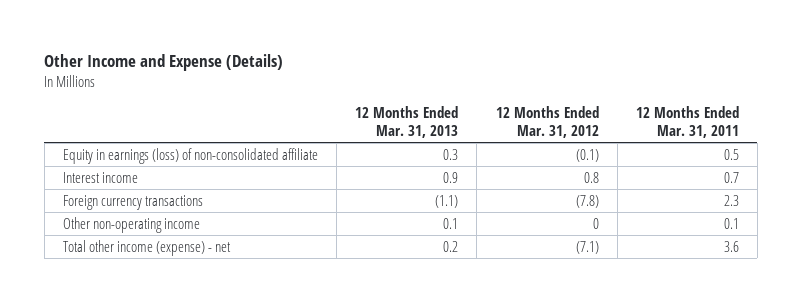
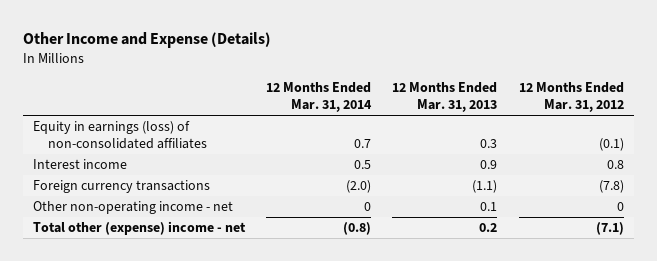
- | 12 Months Ended Mar. 31, 2013 | 12 Months Ended Mar. 31, 2012 | 12 Months Ended Mar. 31, 2011
+ | 12 Months Ended Mar. 31, 2014 | 12 Months Ended Mar. 31, 2013 | 12 Months Ended Mar. 31, 2012
- Equity in earnings (loss) of non-consolidated affiliate | 0.3 | (0.1) | 0.5
+ Equity in earnings (loss) of non-consolidated affiliates | 0.7 | 0.3 | (0.1)
- Other non-operating income | 0.1 | 0 | 0.1
- Total other income (expense) - net | 0.2 | (7.1) | 3.6
+ Other non-operating income - net | 0 | 0.1 | 0
+ Total other (expense) income - net | (0.8) | 0.2 | (7.1)

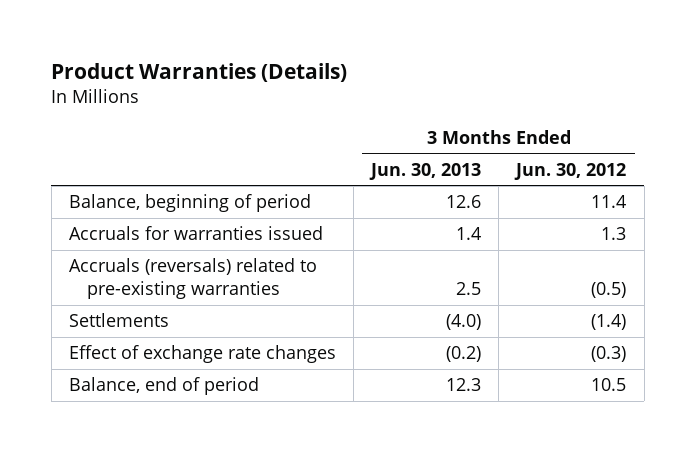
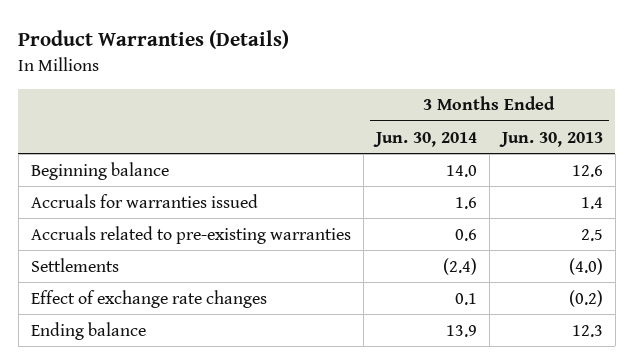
- | 3 Months Ended Jun. 30, 2013 | 3 Months Ended Jun. 30, 2012
+ | 3 Months Ended Jun. 30, 2014 | 3 Months Ended Jun. 30, 2013
- Balance, beginning of period | 12.6 | 11.4
+ Beginning balance | 14.0 | 12.6
- Accruals (reversals) related to pre-existing warranties | 2.5 | (0.5)
+ Accruals related to pre-existing warranties | 0.6 | 2.5
- Balance, end of period | 12.3 | 10.5
+ Ending balance | 13.9 | 12.3

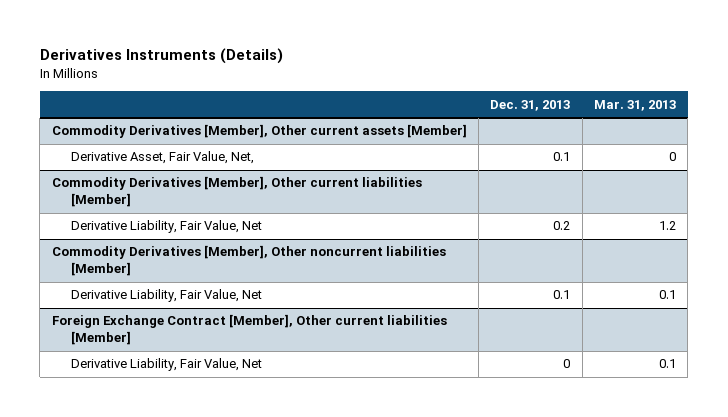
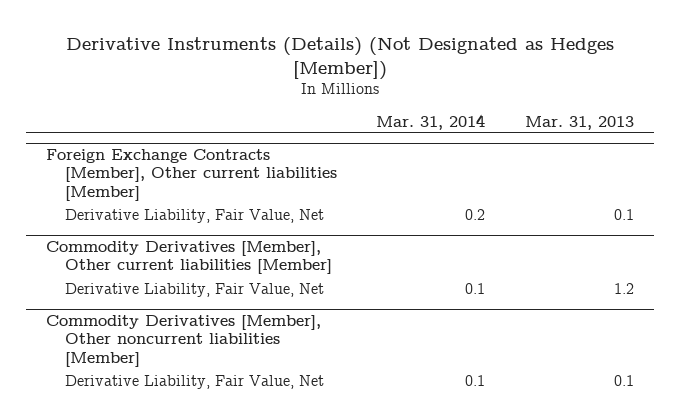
- Derivatives Instruments (Details)
+ Derivative Instruments (Details) (Not Designated as Hedges [Member])
- | Dec. 31, 2013 | Mar. 31, 2013
+ | Mar. 31, 2014 | Mar. 31, 2013
- Commodity Derivatives [Member], Other current assets [Member]
- Derivative Asset, Fair Value, Net, | 0.1 | 0
+ Foreign Exchange Contracts [Member], Other current liabilities [Member]
+ Derivative Liability, Fair Value, Net | 0.2 | 0.1
- Foreign Exchange Contract [Member], Other current liabilities [Member]
- Derivative Liability, Fair Value, Net | 0 | 0.1

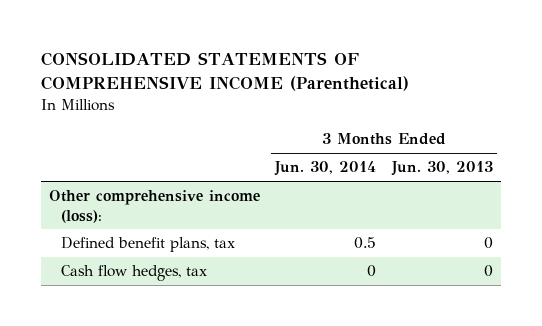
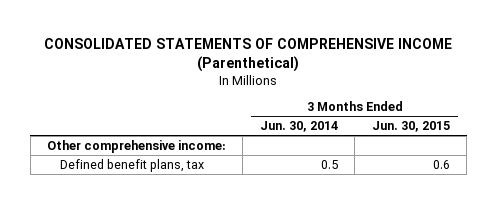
- | 3 Months Ended Jun. 30, 2014 | 3 Months Ended Jun. 30, 2013
+ | 3 Months Ended Jun. 30, 2014 | 3 Months Ended Jun. 30, 2015
- Other comprehensive income (loss):
+ Other comprehensive income:
- Cash flow hedges, tax | 0 | 0

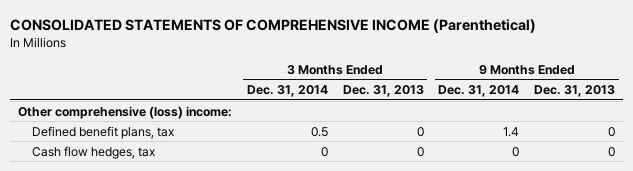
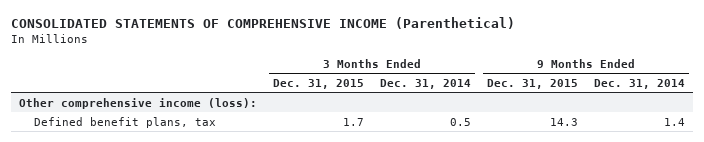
- | 3 Months Ended Dec. 31, 2014 | 3 Months Ended Dec. 31, 2013 | 9 Months Ended Dec. 31, 2014 | 9 Months Ended Dec. 31, 2013
+ | 3 Months Ended Dec. 31, 2015 | 3 Months Ended Dec. 31, 2014 | 9 Months Ended Dec. 31, 2015 | 9 Months Ended Dec. 31, 2014
- Other comprehensive (loss) income:
+ Other comprehensive income (loss):
- Cash flow hedges, tax | 0 | 0 | 0 | 0

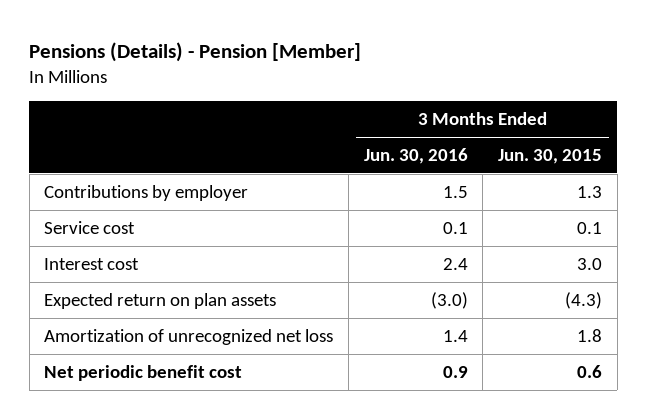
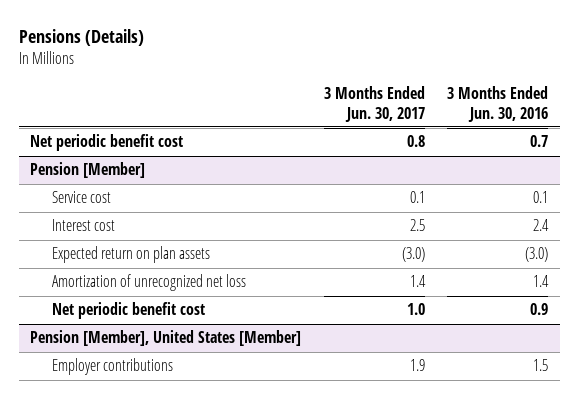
- Pensions (Details) - Pension [Member]
+ Pensions (Details)
- | 3 Months Ended Jun. 30, 2016 | 3 Months Ended Jun. 30, 2015
+ | 3 Months Ended Jun. 30, 2017 | 3 Months Ended Jun. 30, 2016
- Contributions by employer | 1.5 | 1.3
+ Net periodic benefit cost | 0.8 | 0.7
+ Pension [Member]
+ Pension [Member], United States [Member]
+ Employer contributions | 1.9 | 1.5

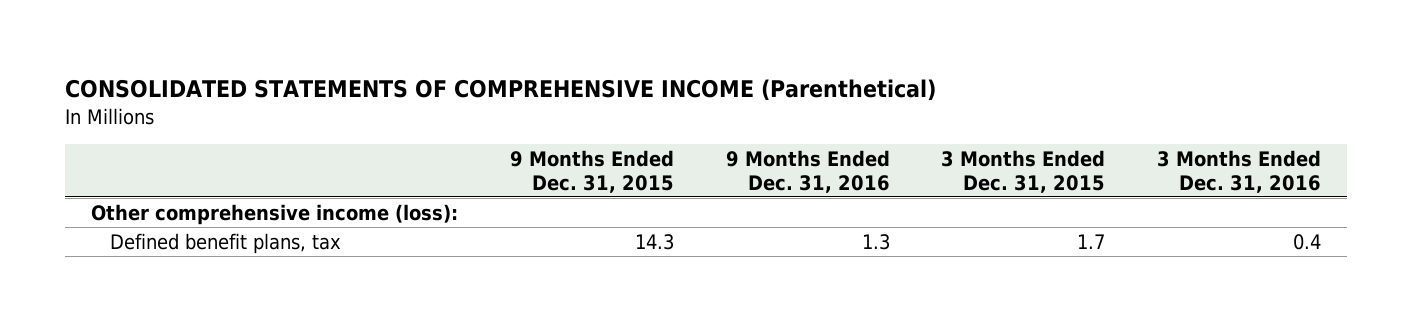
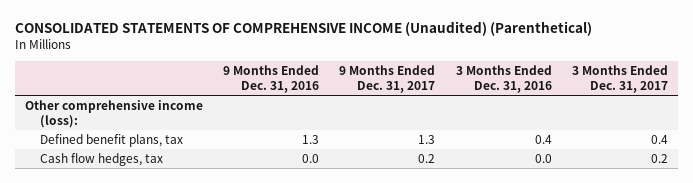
- CONSOLIDATED STATEMENTS OF COMPREHENSIVE INCOME (Parenthetical)
+ CONSOLIDATED STATEMENTS OF COMPREHENSIVE INCOME (Unaudited) (Parenthetical)
- | 9 Months Ended Dec. 31, 2015 | 9 Months Ended Dec. 31, 2016 | 3 Months Ended Dec. 31, 2015 | 3 Months Ended Dec. 31, 2016
+ | 9 Months Ended Dec. 31, 2016 | 9 Months Ended Dec. 31, 2017 | 3 Months Ended Dec. 31, 2016 | 3 Months Ended Dec. 31, 2017
+ Cash flow hedges, tax | 0.0 | 0.2 | 0.0 | 0.2

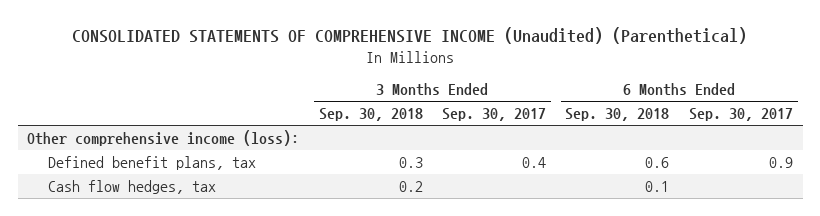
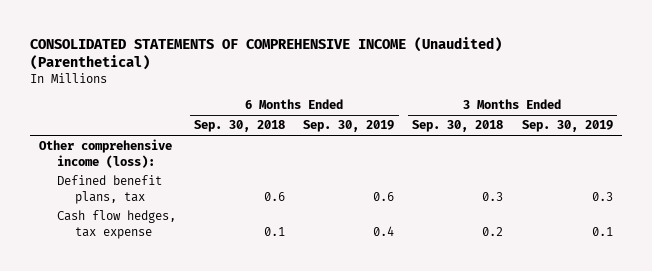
- | 3 Months Ended Sep. 30, 2018 | 3 Months Ended Sep. 30, 2017 | 6 Months Ended Sep. 30, 2018 | 6 Months Ended Sep. 30, 2017
+ | 6 Months Ended Sep. 30, 2018 | 6 Months Ended Sep. 30, 2019 | 3 Months Ended Sep. 30, 2018 | 3 Months Ended Sep. 30, 2019
- Cash flow hedges, tax | 0.2 | | 0.1 |
+ Cash flow hedges, tax expense | 0.1 | 0.4 | 0.2 | 0.1

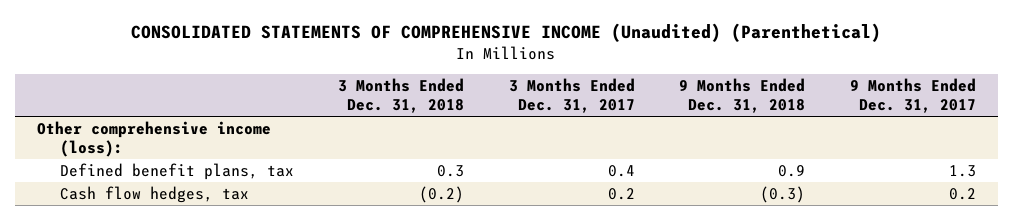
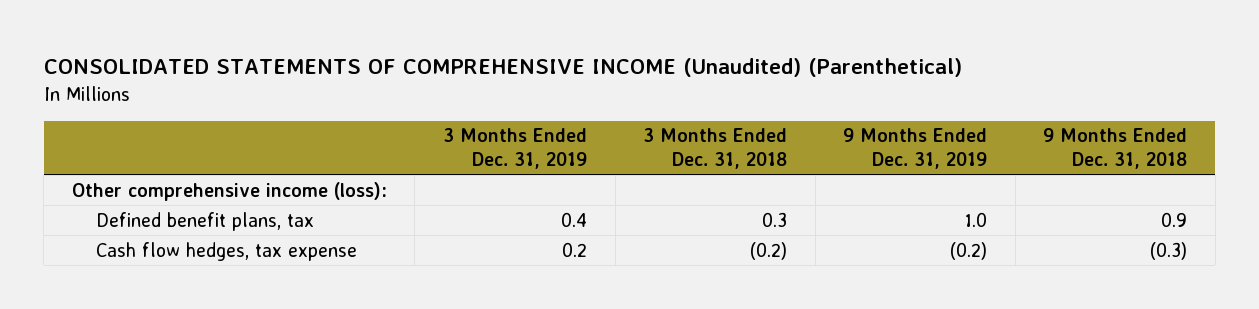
- | 3 Months Ended Dec. 31, 2018 | 3 Months Ended Dec. 31, 2017 | 9 Months Ended Dec. 31, 2018 | 9 Months Ended Dec. 31, 2017
+ | 3 Months Ended Dec. 31, 2019 | 3 Months Ended Dec. 31, 2018 | 9 Months Ended Dec. 31, 2019 | 9 Months Ended Dec. 31, 2018
- Cash flow hedges, tax | (0.2) | 0.2 | (0.3) | 0.2
+ Cash flow hedges, tax expense | 0.2 | (0.2) | (0.2) | (0.3)

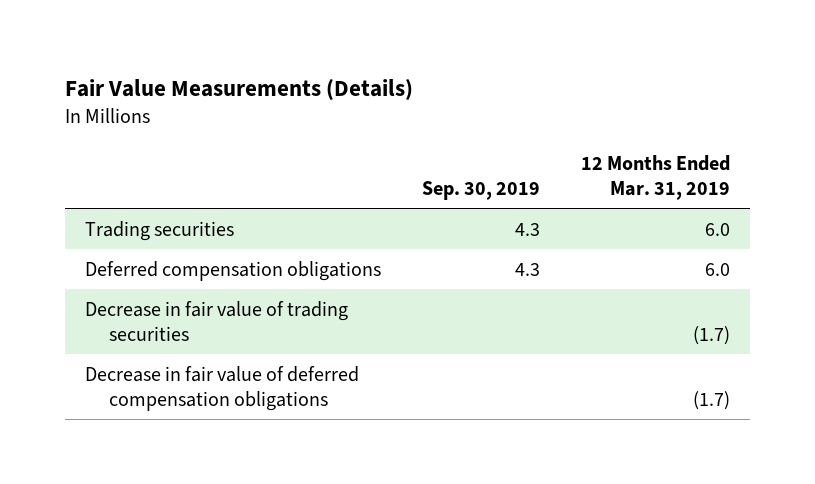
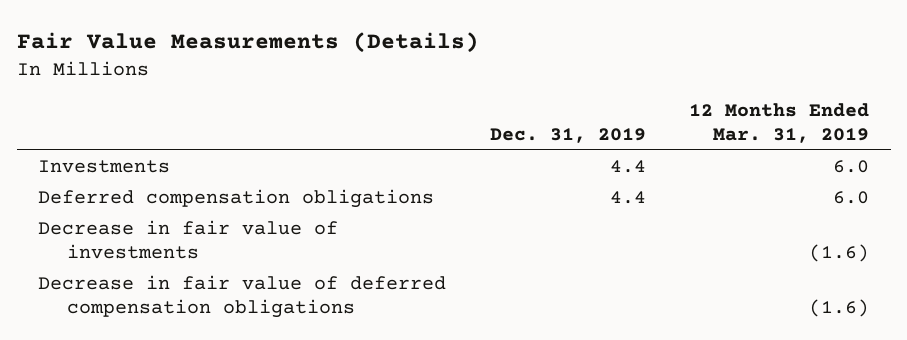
- | Sep. 30, 2019 | 12 Months Ended Mar. 31, 2019
+ | Dec. 31, 2019 | 12 Months Ended Mar. 31, 2019
- Trading securities | 4.3 | 6.0
+ Investments | 4.4 | 6.0
- Decrease in fair value of trading securities | | (1.7)
- Decrease in fair value of deferred compensation obligations | | (1.7)
+ Decrease in fair value of investments | | (1.6)
+ Decrease in fair value of deferred compensation obligations | | (1.6)

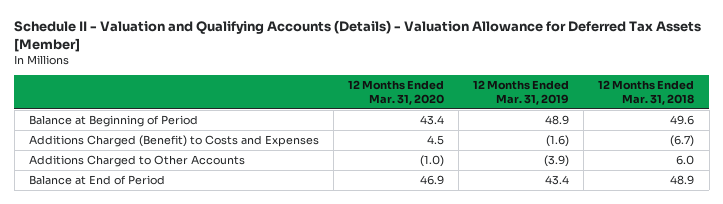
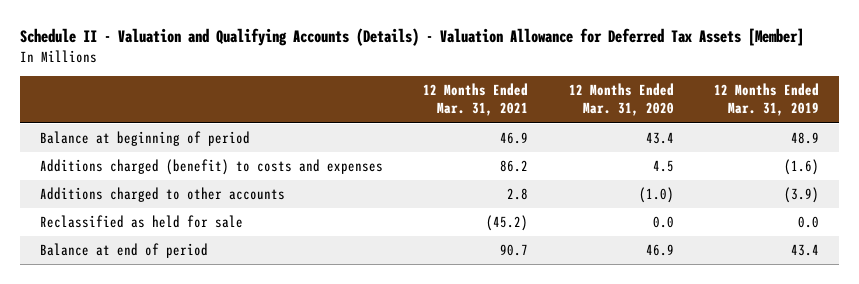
- | 12 Months Ended Mar. 31, 2020 | 12 Months Ended Mar. 31, 2019 | 12 Months Ended Mar. 31, 2018
+ | 12 Months Ended Mar. 31, 2021 | 12 Months Ended Mar. 31, 2020 | 12 Months Ended Mar. 31, 2019
- Balance at Beginning of Period | 43.4 | 48.9 | 49.6
- Additions Charged (Benefit) to Costs and Expenses | 4.5 | (1.6) | (6.7)
- Additions Charged to Other Accounts | (1.0) | (3.9) | 6.0
- Balance at End of Period | 46.9 | 43.4 | 48.9
+ Balance at beginning of period | 46.9 | 43.4 | 48.9
+ Additions charged (benefit) to costs and expenses | 86.2 | 4.5 | (1.6)
+ Additions charged to other accounts | 2.8 | (1.0) | (3.9)
+ Reclassified as held for sale | (45.2) | 0.0 | 0.0
+ Balance at end of period | 90.7 | 46.9 | 43.4

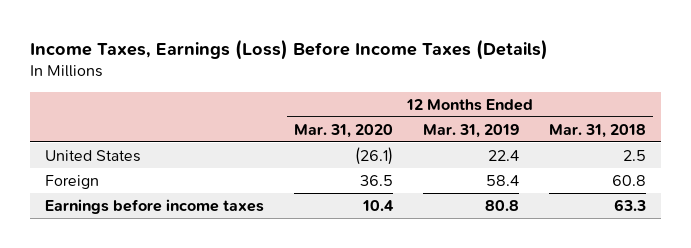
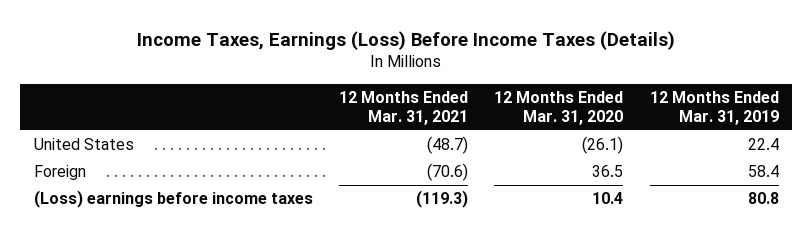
- | 12 Months Ended Mar. 31, 2020 | 12 Months Ended Mar. 31, 2019 | 12 Months Ended Mar. 31, 2018
+ | 12 Months Ended Mar. 31, 2021 | 12 Months Ended Mar. 31, 2020 | 12 Months Ended Mar. 31, 2019
- Earnings before income taxes | 10.4 | 80.8 | 63.3
+ (Loss) earnings before income taxes | (119.3) | 10.4 | 80.8

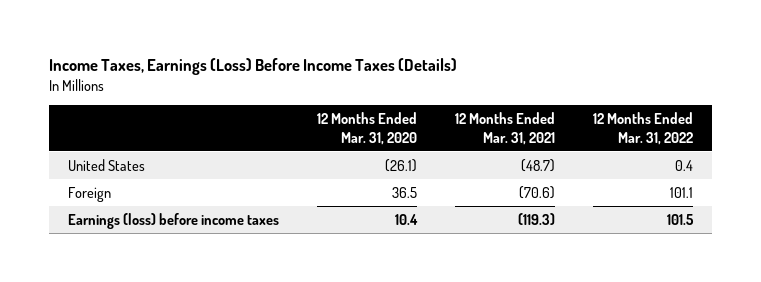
- | 12 Months Ended Mar. 31, 2021 | 12 Months Ended Mar. 31, 2020 | 12 Months Ended Mar. 31, 2019
+ | 12 Months Ended Mar. 31, 2020 | 12 Months Ended Mar. 31, 2021 | 12 Months Ended Mar. 31, 2022
- (Loss) earnings before income taxes | (119.3) | 10.4 | 80.8
+ Earnings (loss) before income taxes | 10.4 | (119.3) | 101.5

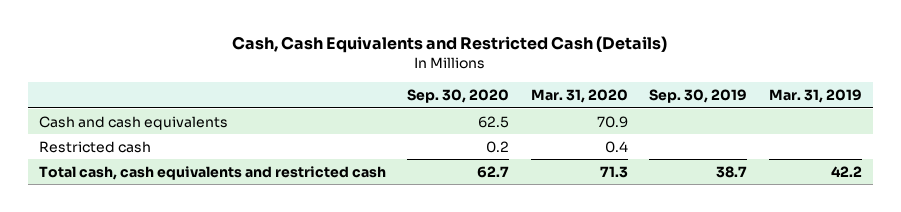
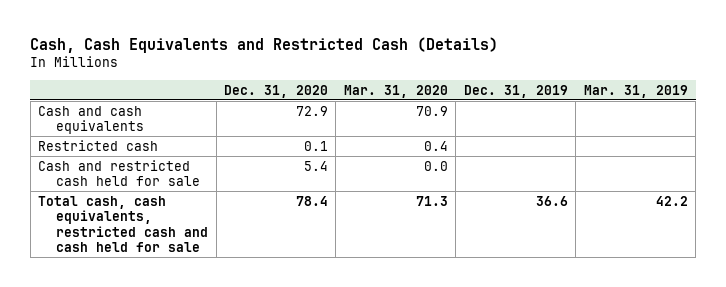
- | Sep. 30, 2020 | Mar. 31, 2020 | Sep. 30, 2019 | Mar. 31, 2019
+ | Dec. 31, 2020 | Mar. 31, 2020 | Dec. 31, 2019 | Mar. 31, 2019
- Total cash, cash equivalents and restricted cash | 62.7 | 71.3 | 38.7 | 42.2
+ Cash and restricted cash held for sale | 5.4 | 0.0 | |
+ Total cash, cash equivalents, restricted cash and cash held for sale | 78.4 | 71.3 | 36.6 | 42.2

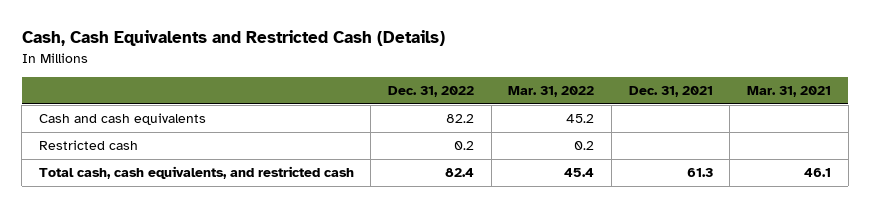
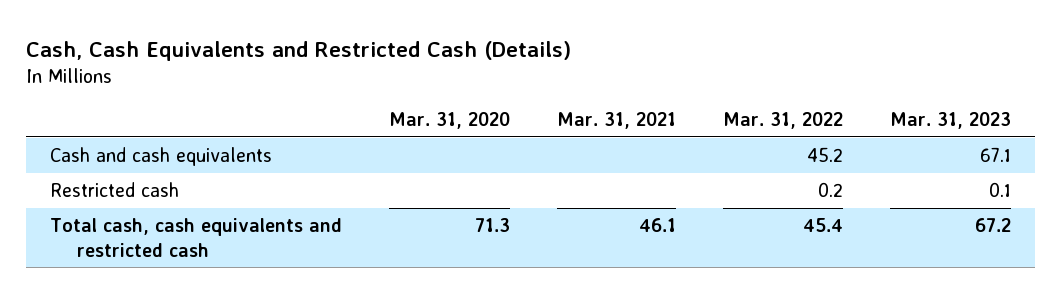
- | Dec. 31, 2022 | Mar. 31, 2022 | Dec. 31, 2021 | Mar. 31, 2021
+ | Mar. 31, 2020 | Mar. 31, 2021 | Mar. 31, 2022 | Mar. 31, 2023
- Total cash, cash equivalents, and restricted cash | 82.4 | 45.4 | 61.3 | 46.1
+ Total cash, cash equivalents and restricted cash | 71.3 | 46.1 | 45.4 | 67.2

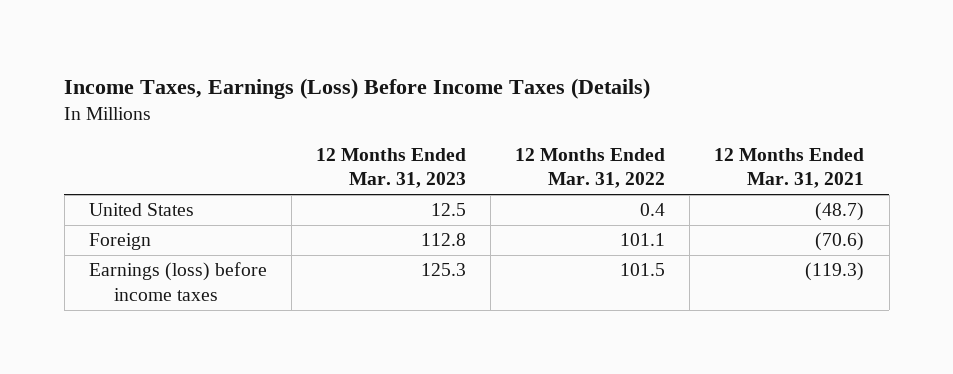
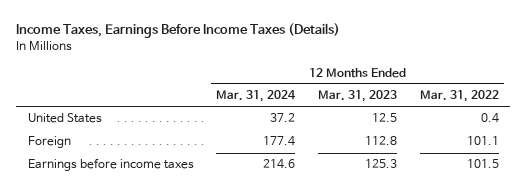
- Income Taxes, Earnings (Loss) Before Income Taxes (Details)
+ Income Taxes, Earnings Before Income Taxes (Details)
- | 12 Months Ended Mar. 31, 2023 | 12 Months Ended Mar. 31, 2022 | 12 Months Ended Mar. 31, 2021
+ | 12 Months Ended Mar. 31, 2024 | 12 Months Ended Mar. 31, 2023 | 12 Months Ended Mar. 31, 2022
- Earnings (loss) before income taxes | 125.3 | 101.5 | (119.3)
+ Earnings before income taxes | 214.6 | 125.3 | 101.5

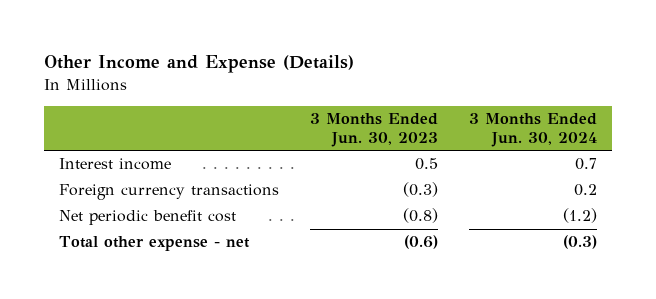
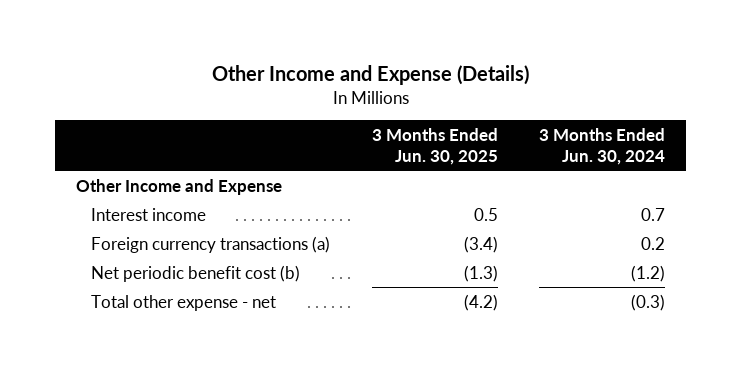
- | 3 Months Ended Jun. 30, 2023 | 3 Months Ended Jun. 30, 2024
+ | 3 Months Ended Jun. 30, 2025 | 3 Months Ended Jun. 30, 2024
+ Other Income and Expense
- Foreign currency transactions | (0.3) | 0.2
- Net periodic benefit cost | (0.8) | (1.2)
+ Foreign currency transactions (a) | (3.4) | 0.2
+ Net periodic benefit cost (b) | (1.3) | (1.2)

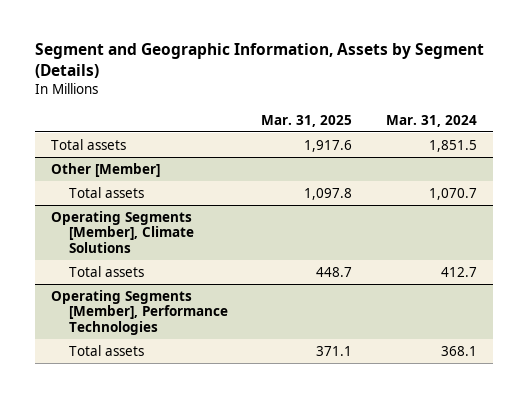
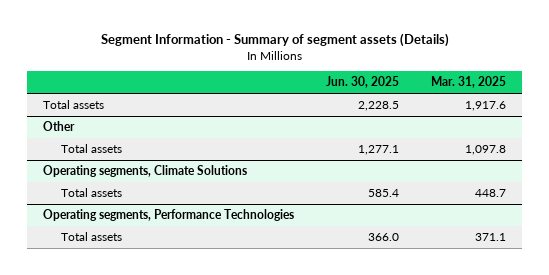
- Segment and Geographic Information, Assets by Segment (Details)
+ Segment Information - Summary of segment assets (Details)
- | Mar. 31, 2025 | Mar. 31, 2024
+ | Jun. 30, 2025 | Mar. 31, 2025
- Other [Member]
+ Other
- Operating Segments [Member], Climate Solutions
+ Operating segments, Climate Solutions
- Operating Segments [Member], Performance Technologies
+ Operating segments, Performance Technologies

